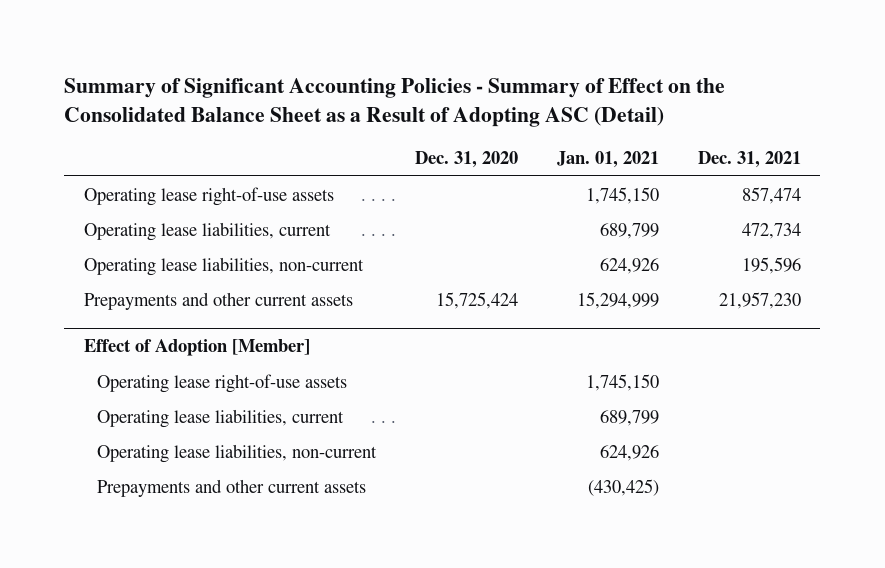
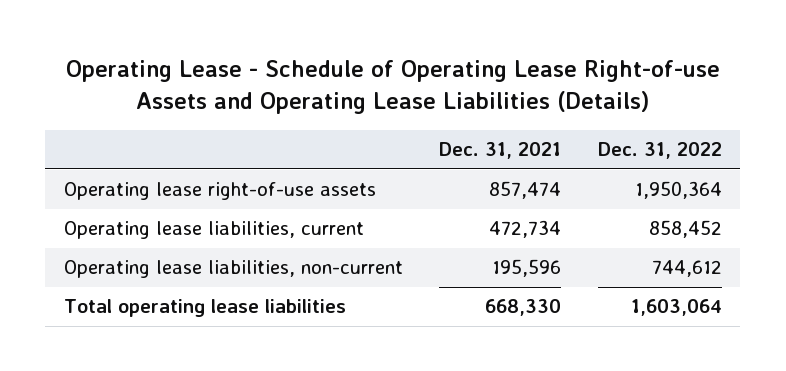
- Summary of Significant Accounting Policies - Summary of Effect on the Consolidated Balance Sheet as a Result of Adopting ASC (Detail)
+ Operating Lease - Schedule of Operating Lease Right-of-use Assets and Operating Lease Liabilities (Details)
- | Dec. 31, 2020 | Jan. 01, 2021 | Dec. 31, 2021
+ | Dec. 31, 2021 | Dec. 31, 2022
- Prepayments and other current assets | 15,725,424 | 15,294,999 | 21,957,230
- Effect of Adoption [Member]
- Operating lease right-of-use assets | | 1,745,150 |
- Operating lease liabilities, current | | 689,799 |
- Operating lease liabilities, non-current | | 624,926 |
- Prepayments and other current assets | | (430,425) |
+ Total operating lease liabilities | 668,330 | 1,603,064

